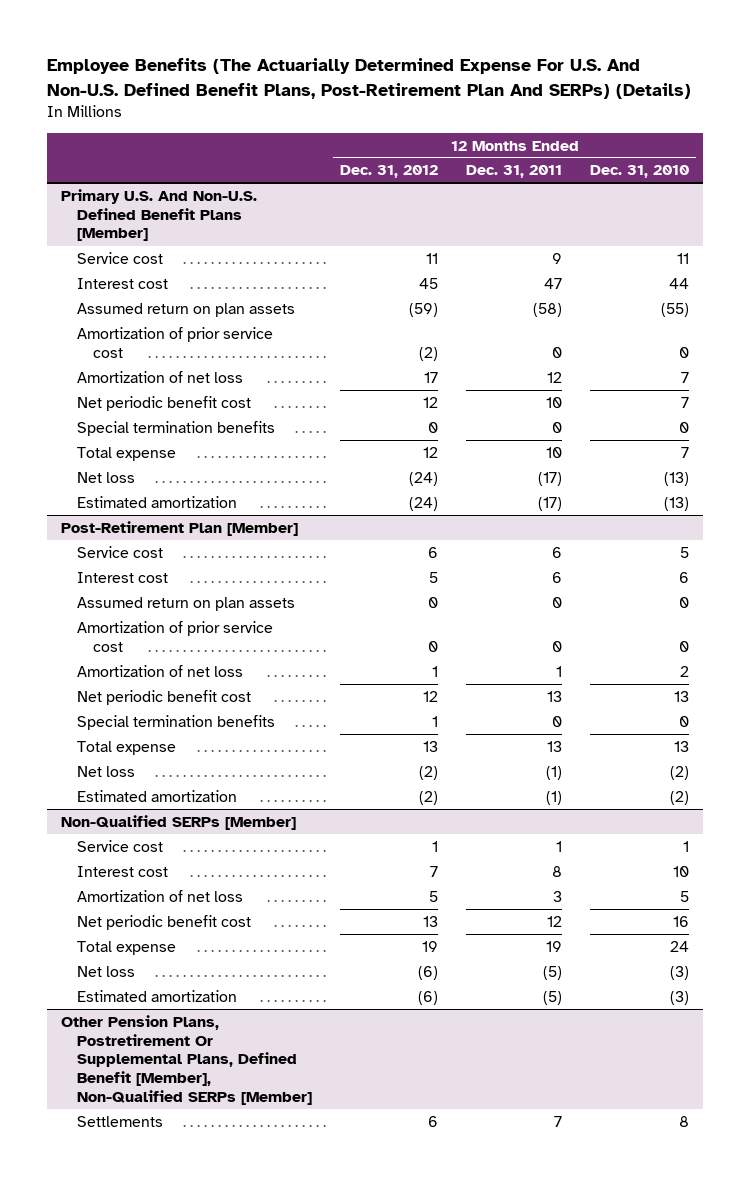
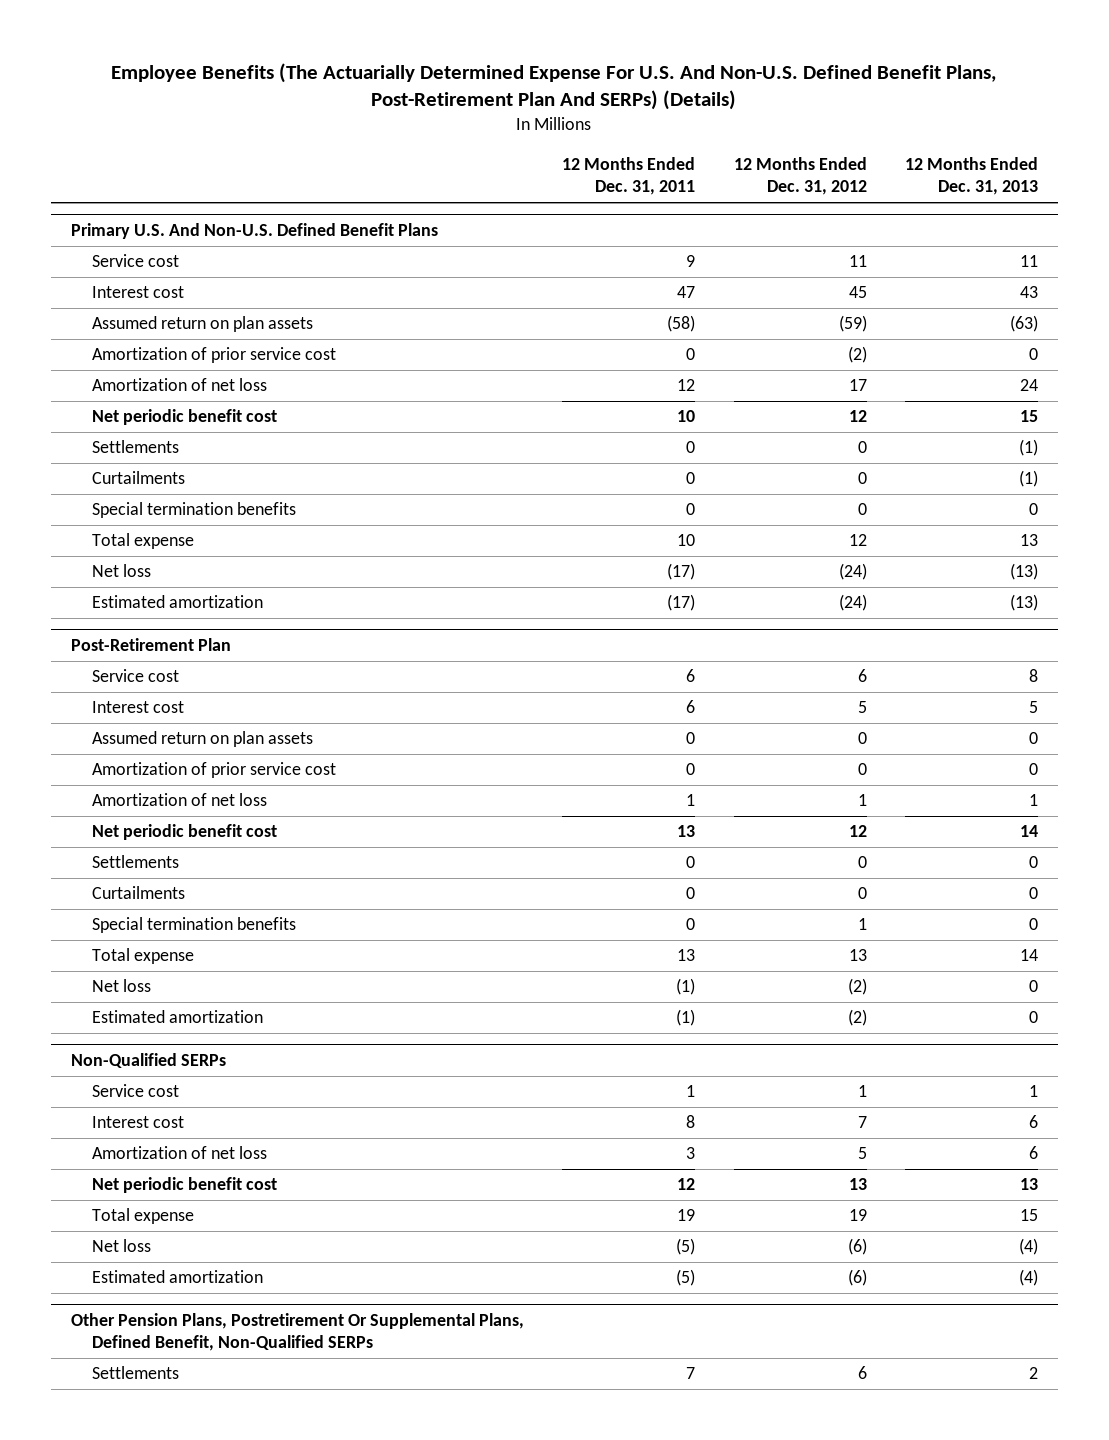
- | 12 Months Ended Dec. 31, 2012 | 12 Months Ended Dec. 31, 2011 | 12 Months Ended Dec. 31, 2010
+ | 12 Months Ended Dec. 31, 2011 | 12 Months Ended Dec. 31, 2012 | 12 Months Ended Dec. 31, 2013
- Primary U.S. And Non-U.S. Defined Benefit Plans [Member]
+ Primary U.S. And Non-U.S. Defined Benefit Plans
+ Settlements | 0 | 0 | (1)
+ Curtailments | 0 | 0 | (1)
- Post-Retirement Plan [Member]
+ Post-Retirement Plan
+ Settlements | 0 | 0 | 0
+ Curtailments | 0 | 0 | 0
- Non-Qualified SERPs [Member]
+ Non-Qualified SERPs
- Other Pension Plans, Postretirement Or Supplemental Plans, Defined Benefit [Member], Non-Qualified SERPs [Member]
+ Other Pension Plans, Postretirement Or Supplemental Plans, Defined Benefit, Non-Qualified SERPs

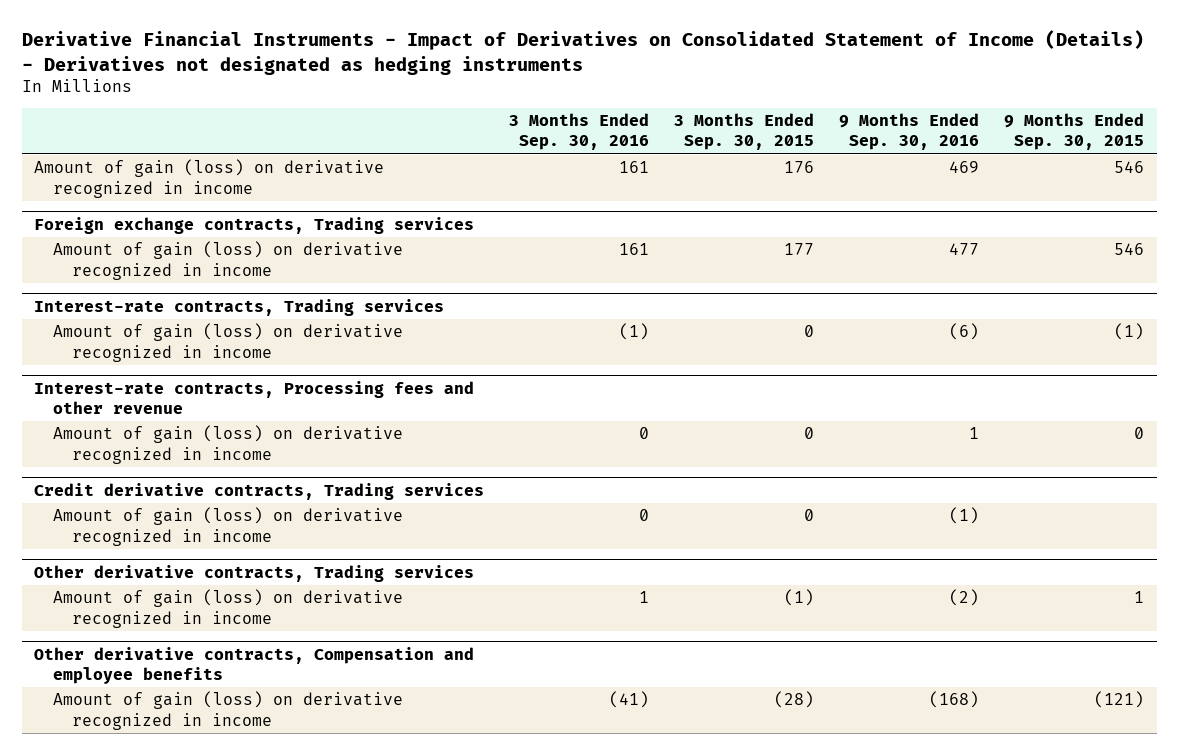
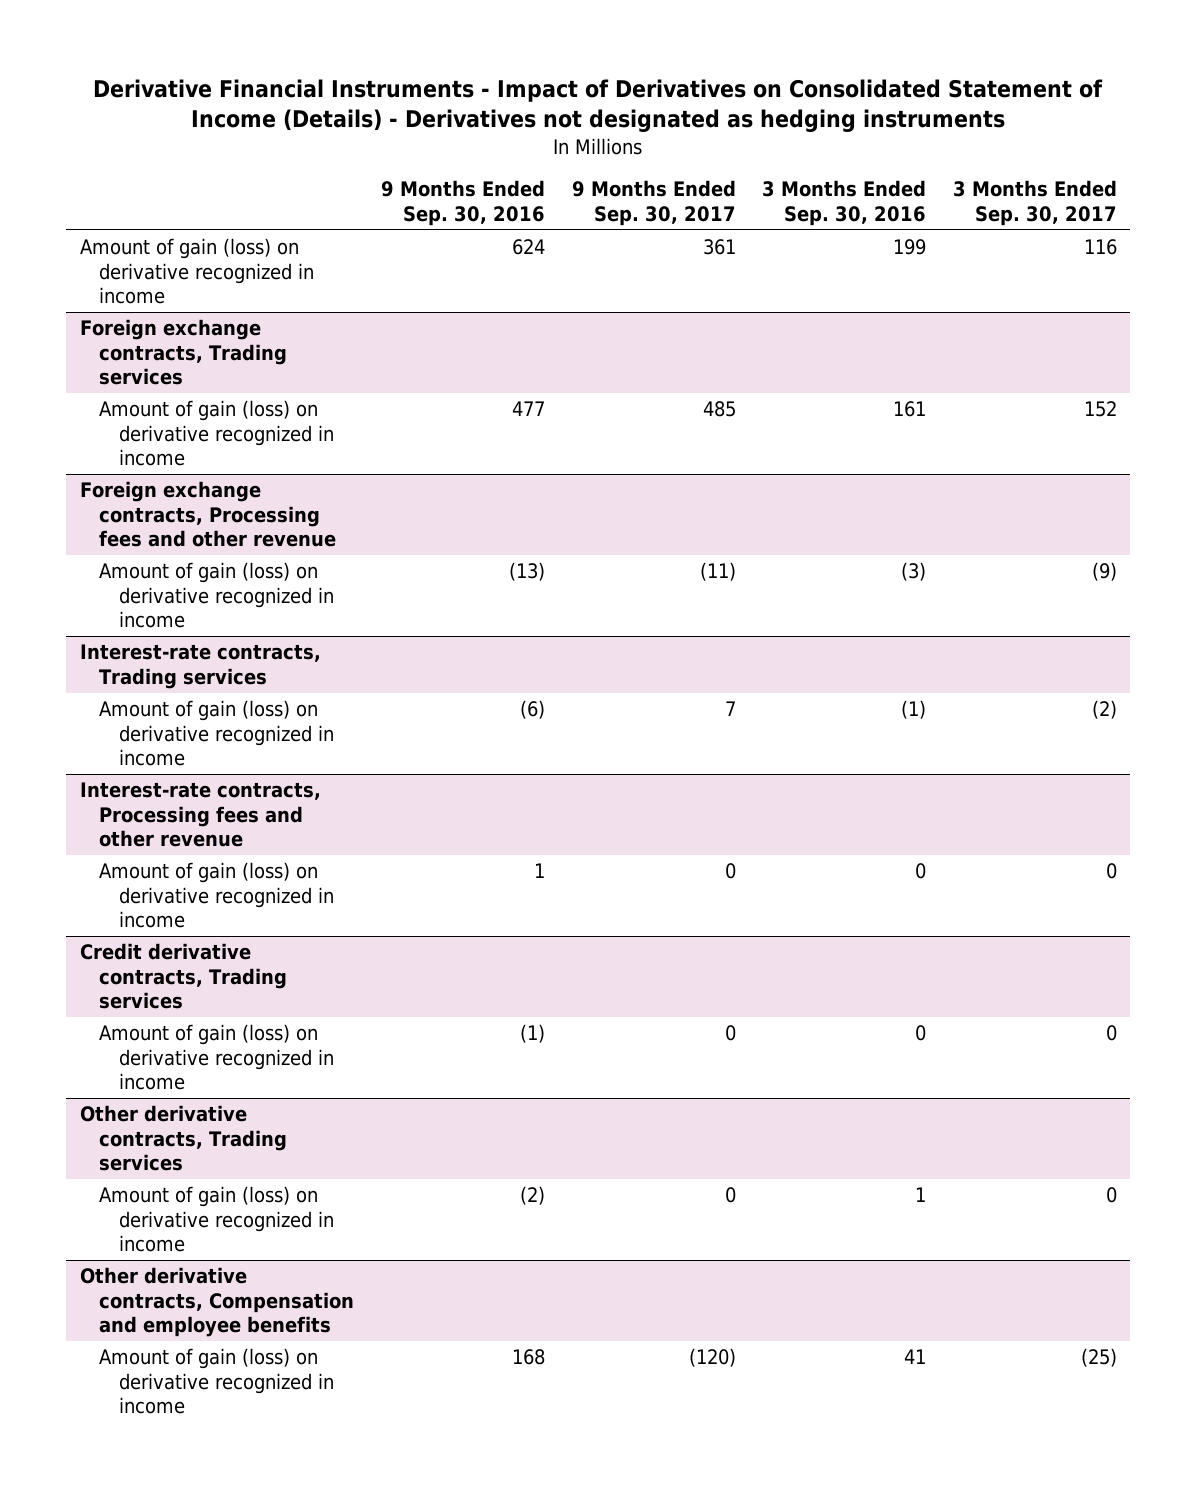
- | 3 Months Ended Sep. 30, 2016 | 3 Months Ended Sep. 30, 2015 | 9 Months Ended Sep. 30, 2016 | 9 Months Ended Sep. 30, 2015
+ | 9 Months Ended Sep. 30, 2016 | 9 Months Ended Sep. 30, 2017 | 3 Months Ended Sep. 30, 2016 | 3 Months Ended Sep. 30, 2017
- Amount of gain (loss) on derivative recognized in income | 161 | 176 | 469 | 546
+ Amount of gain (loss) on derivative recognized in income | 624 | 361 | 199 | 116
+ Foreign exchange contracts, Processing fees and other revenue
+ Amount of gain (loss) on derivative recognized in income | (13) | (11) | (3) | (9)
@ Other derivative contracts, Compensation and employee benefits
- Amount of gain (loss) on derivative recognized in income | (41) | (28) | (168) | (121)
+ Amount of gain (loss) on derivative recognized in income | 168 | (120) | 41 | (25)

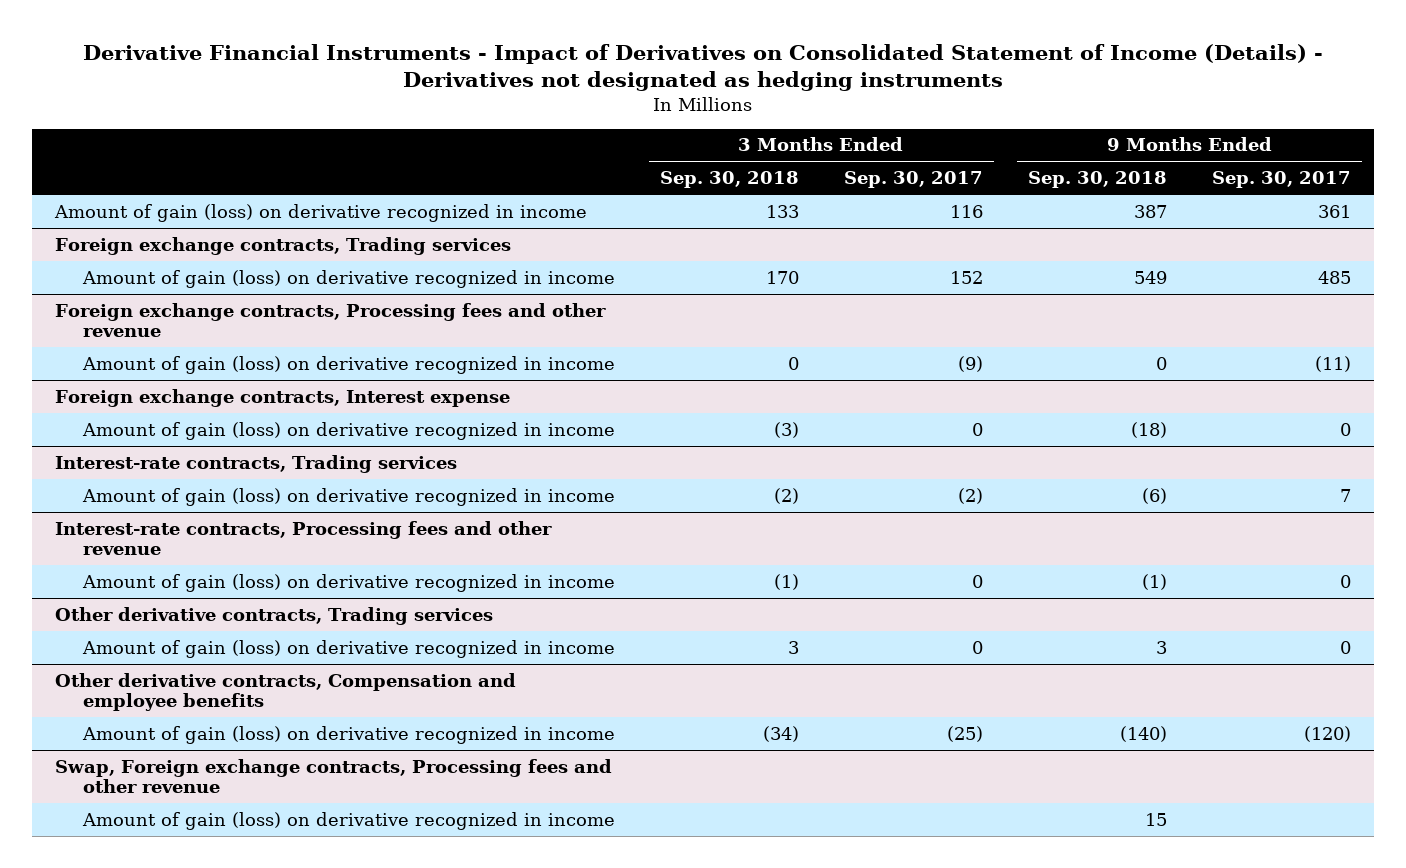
- | 9 Months Ended Sep. 30, 2016 | 9 Months Ended Sep. 30, 2017 | 3 Months Ended Sep. 30, 2016 | 3 Months Ended Sep. 30, 2017
+ | 3 Months Ended Sep. 30, 2018 | 3 Months Ended Sep. 30, 2017 | 9 Months Ended Sep. 30, 2018 | 9 Months Ended Sep. 30, 2017
+ Foreign exchange contracts, Interest expense
+ Amount of gain (loss) on derivative recognized in income | (3) | 0 | (18) | 0
- Credit derivative contracts, Trading services
- Amount of gain (loss) on derivative recognized in income | (1) | 0 | 0 | 0
+ Swap, Foreign exchange contracts, Processing fees and other revenue
+ Amount of gain (loss) on derivative recognized in income | | | 15 |

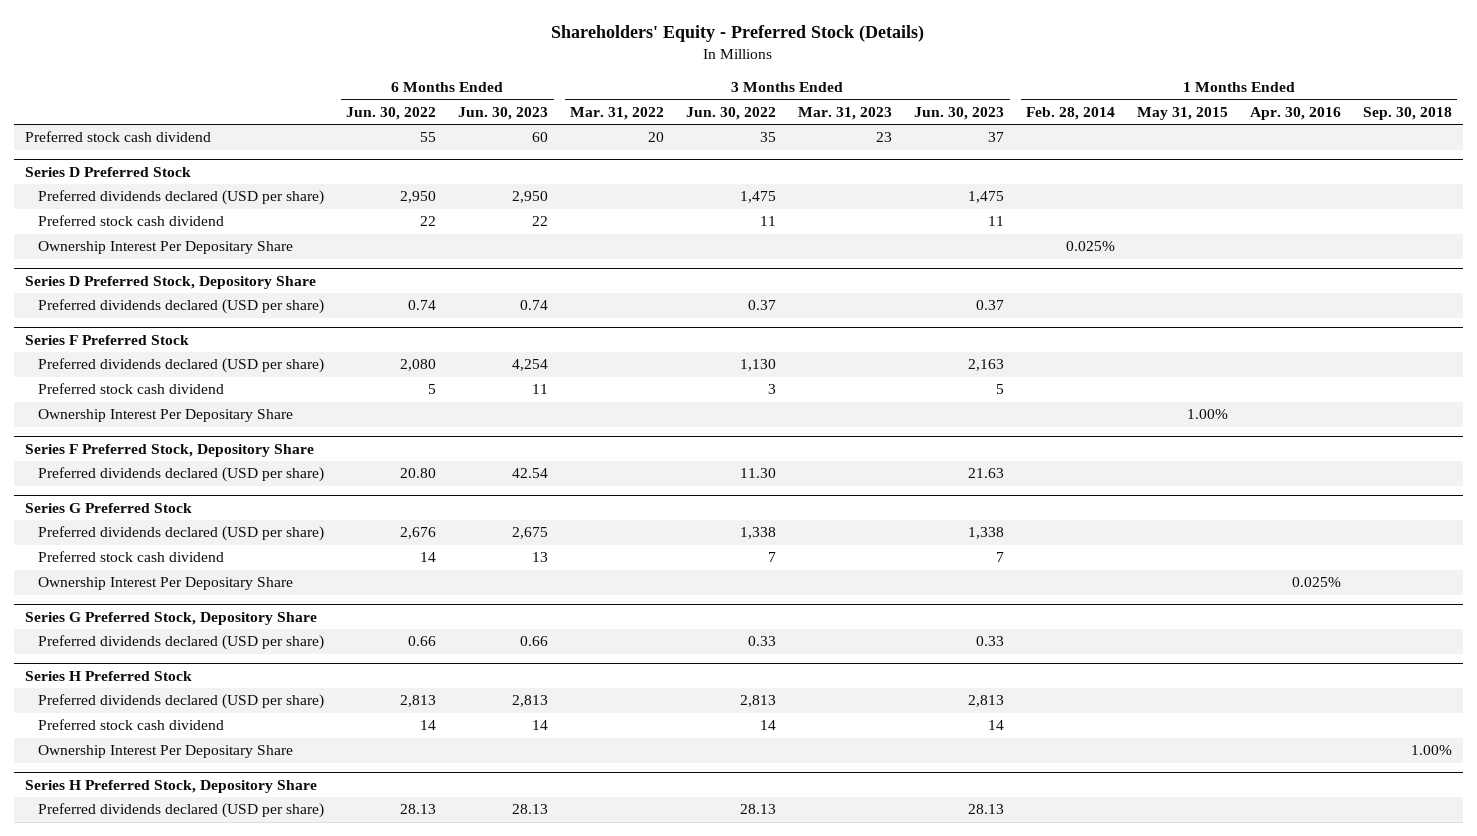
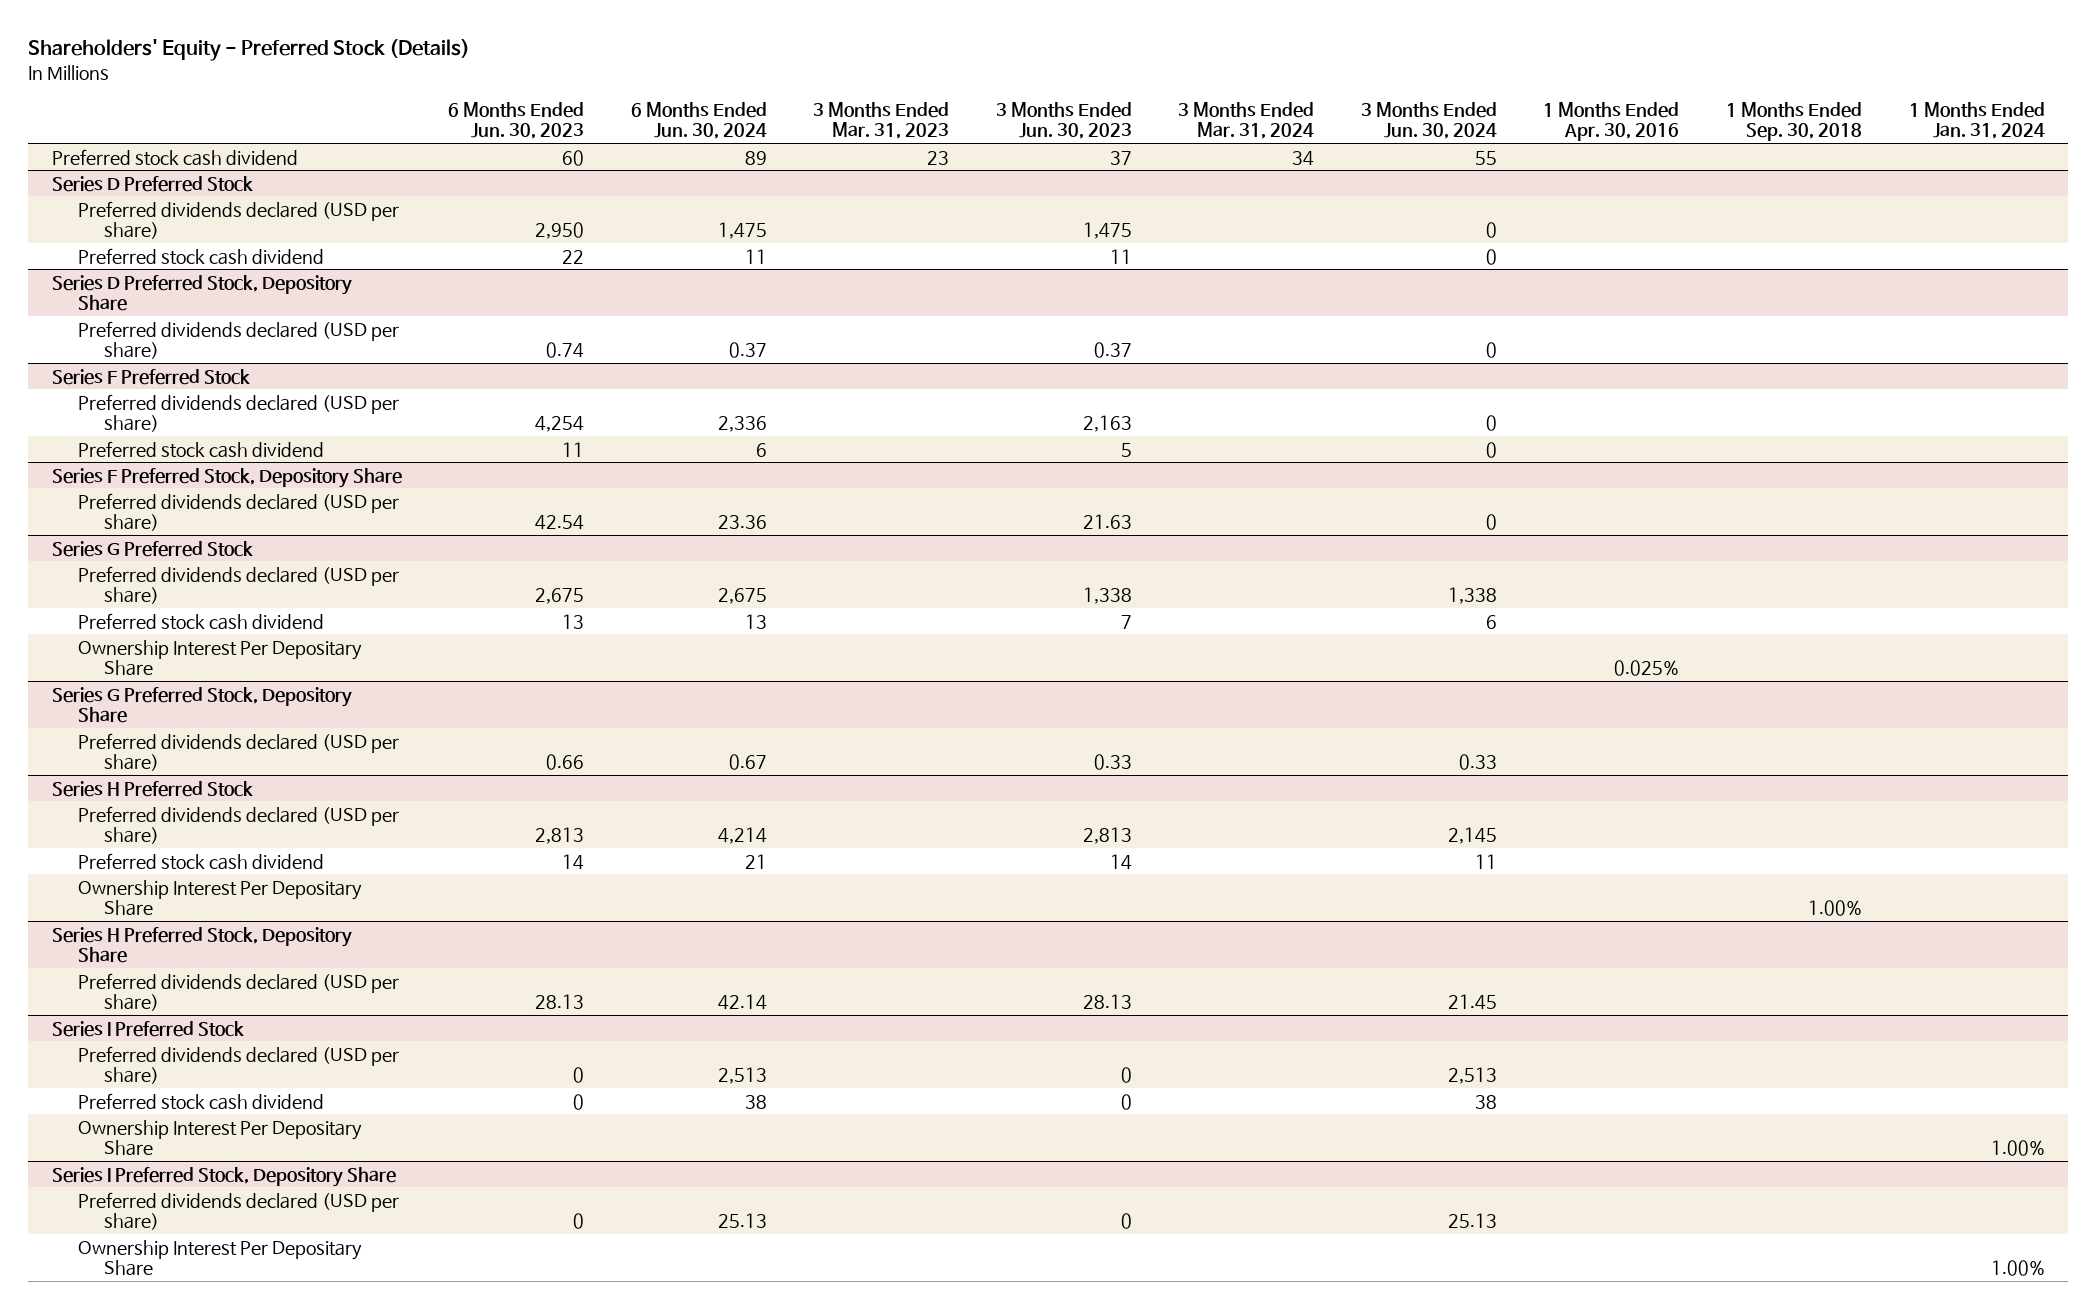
- | 6 Months Ended Jun. 30, 2022 | 6 Months Ended Jun. 30, 2023 | 3 Months Ended Mar. 31, 2022 | 3 Months Ended Jun. 30, 2022 | 3 Months Ended Mar. 31, 2023 | 3 Months Ended Jun. 30, 2023 | 1 Months Ended Feb. 28, 2014 | 1 Months Ended May 31, 2015 | 1 Months Ended Apr. 30, 2016 | 1 Months Ended Sep. 30, 2018
+ | 6 Months Ended Jun. 30, 2023 | 6 Months Ended Jun. 30, 2024 | 3 Months Ended Mar. 31, 2023 | 3 Months Ended Jun. 30, 2023 | 3 Months Ended Mar. 31, 2024 | 3 Months Ended Jun. 30, 2024 | 1 Months Ended Apr. 30, 2016 | 1 Months Ended Sep. 30, 2018 | 1 Months Ended Jan. 31, 2024
@ Series D Preferred Stock
- Ownership Interest Per Depositary Share | | | | | | | 0.025% | | |
@ Series F Preferred Stock
- Ownership Interest Per Depositary Share | | | | | | | | 1.00% | |
+ Series I Preferred Stock
+ Preferred dividends declared (USD per share) | 0 | 2,513 | | 0 | | 2,513 | | |
+ Preferred stock cash dividend | 0 | 38 | | 0 | | 38 | | |
+ Ownership Interest Per Depositary Share | | | | | | | | | 1.00%
+ Series I Preferred Stock, Depository Share
+ Preferred dividends declared (USD per share) | 0 | 25.13 | | 0 | | 25.13 | | |
+ Ownership Interest Per Depositary Share | | | | | | | | | 1.00%

